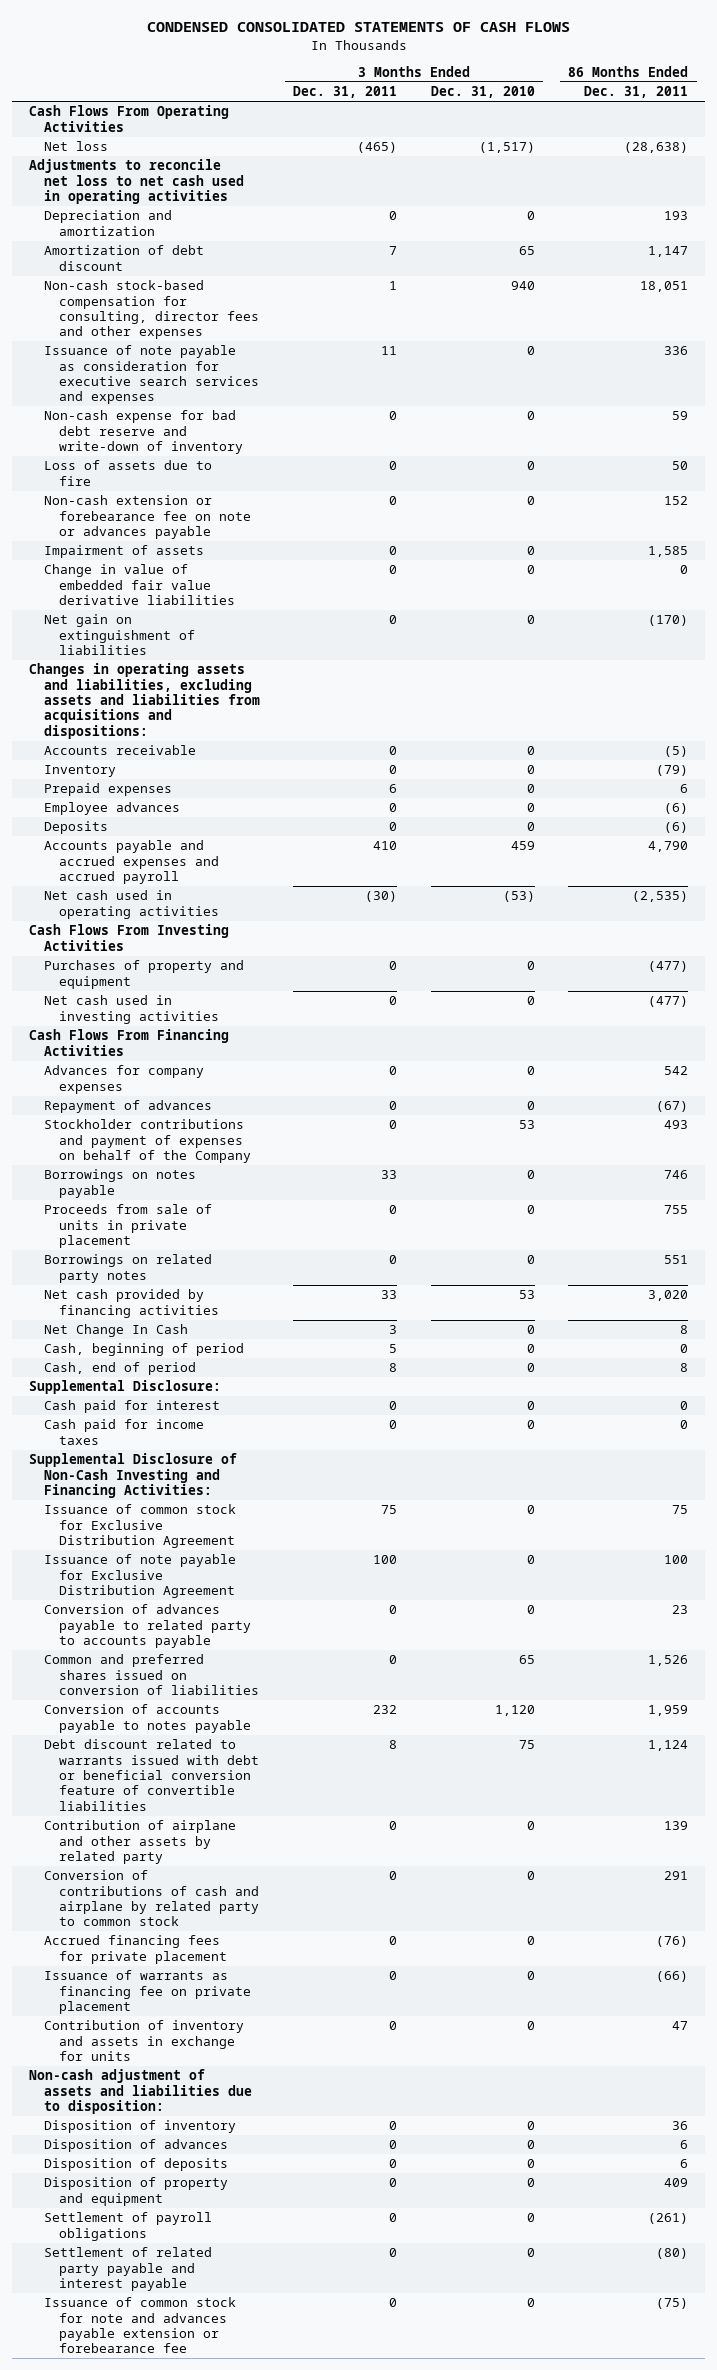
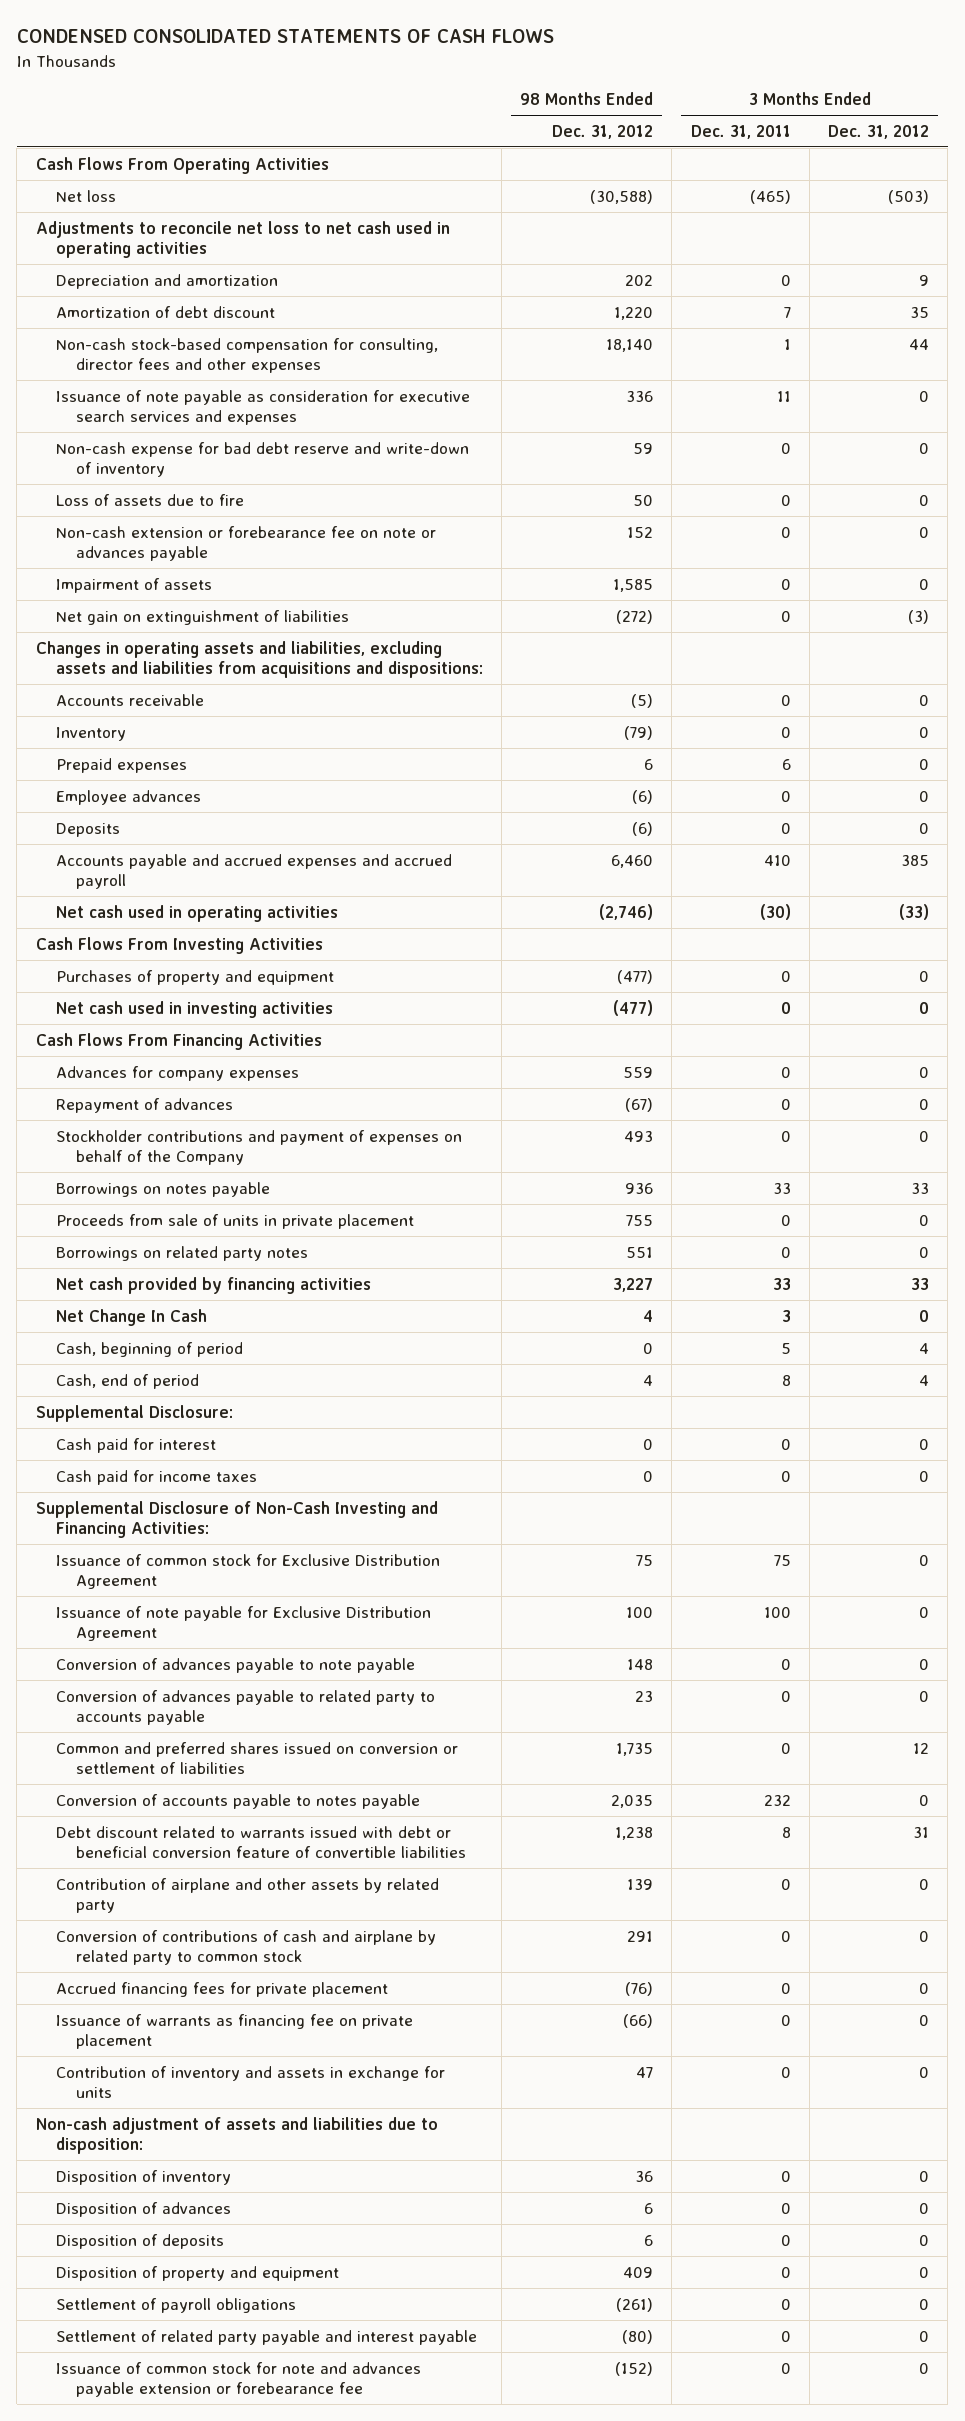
- | 3 Months Ended Dec. 31, 2011 | 3 Months Ended Dec. 31, 2010 | 86 Months Ended Dec. 31, 2011
+ | 98 Months Ended Dec. 31, 2012 | 3 Months Ended Dec. 31, 2011 | 3 Months Ended Dec. 31, 2012
- Change in value of embedded fair value derivative liabilities | 0 | 0 | 0
+ Conversion of advances payable to note payable | 148 | 0 | 0
- Common and preferred shares issued on conversion of liabilities | 0 | 65 | 1,526
+ Common and preferred shares issued on conversion or settlement of liabilities | 1,735 | 0 | 12

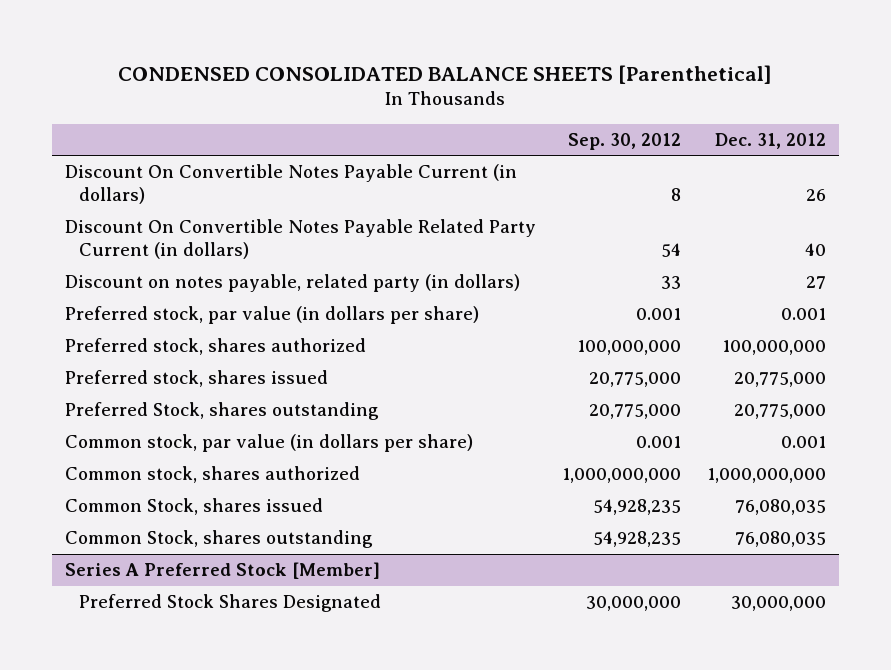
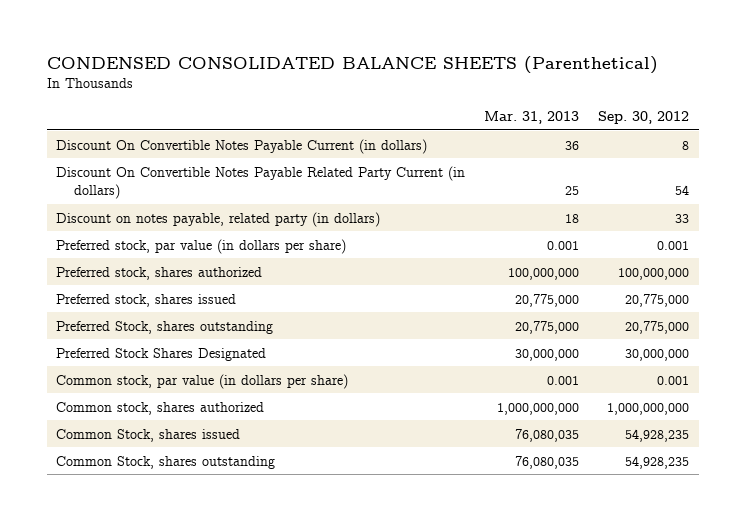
- CONDENSED CONSOLIDATED BALANCE SHEETS [Parenthetical]
+ CONDENSED CONSOLIDATED BALANCE SHEETS (Parenthetical)
- | Sep. 30, 2012 | Dec. 31, 2012
+ | Mar. 31, 2013 | Sep. 30, 2012
+ Preferred Stock Shares Designated | 30,000,000 | 30,000,000
- Series A Preferred Stock [Member]
- Preferred Stock Shares Designated | 30,000,000 | 30,000,000

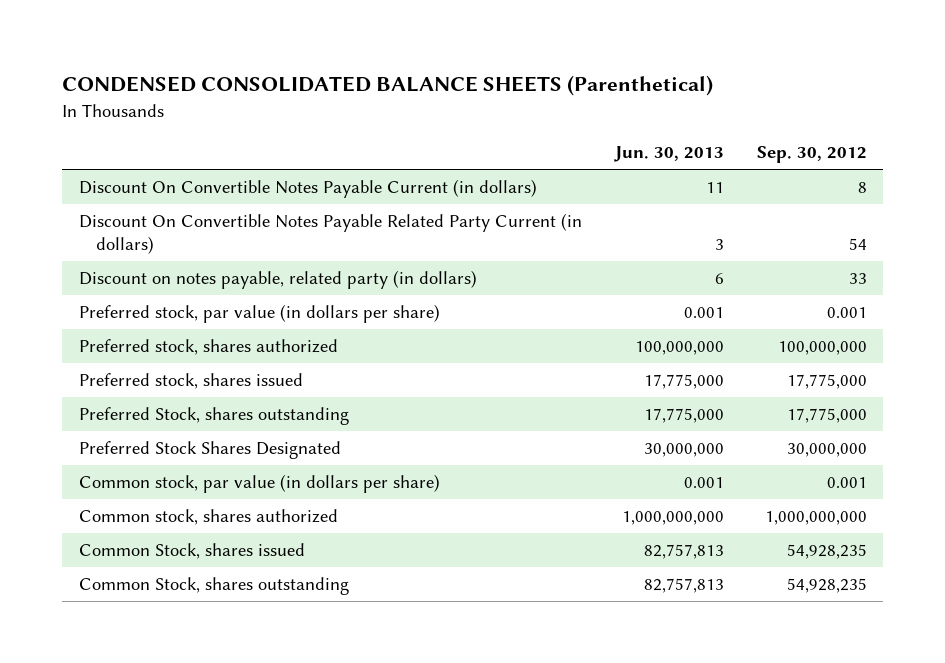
- | Mar. 31, 2013 | Sep. 30, 2012
+ | Jun. 30, 2013 | Sep. 30, 2012
- Preferred stock, shares issued | 20,775,000 | 20,775,000
- Preferred Stock, shares outstanding | 20,775,000 | 20,775,000
+ Preferred stock, shares issued | 17,775,000 | 17,775,000
+ Preferred Stock, shares outstanding | 17,775,000 | 17,775,000

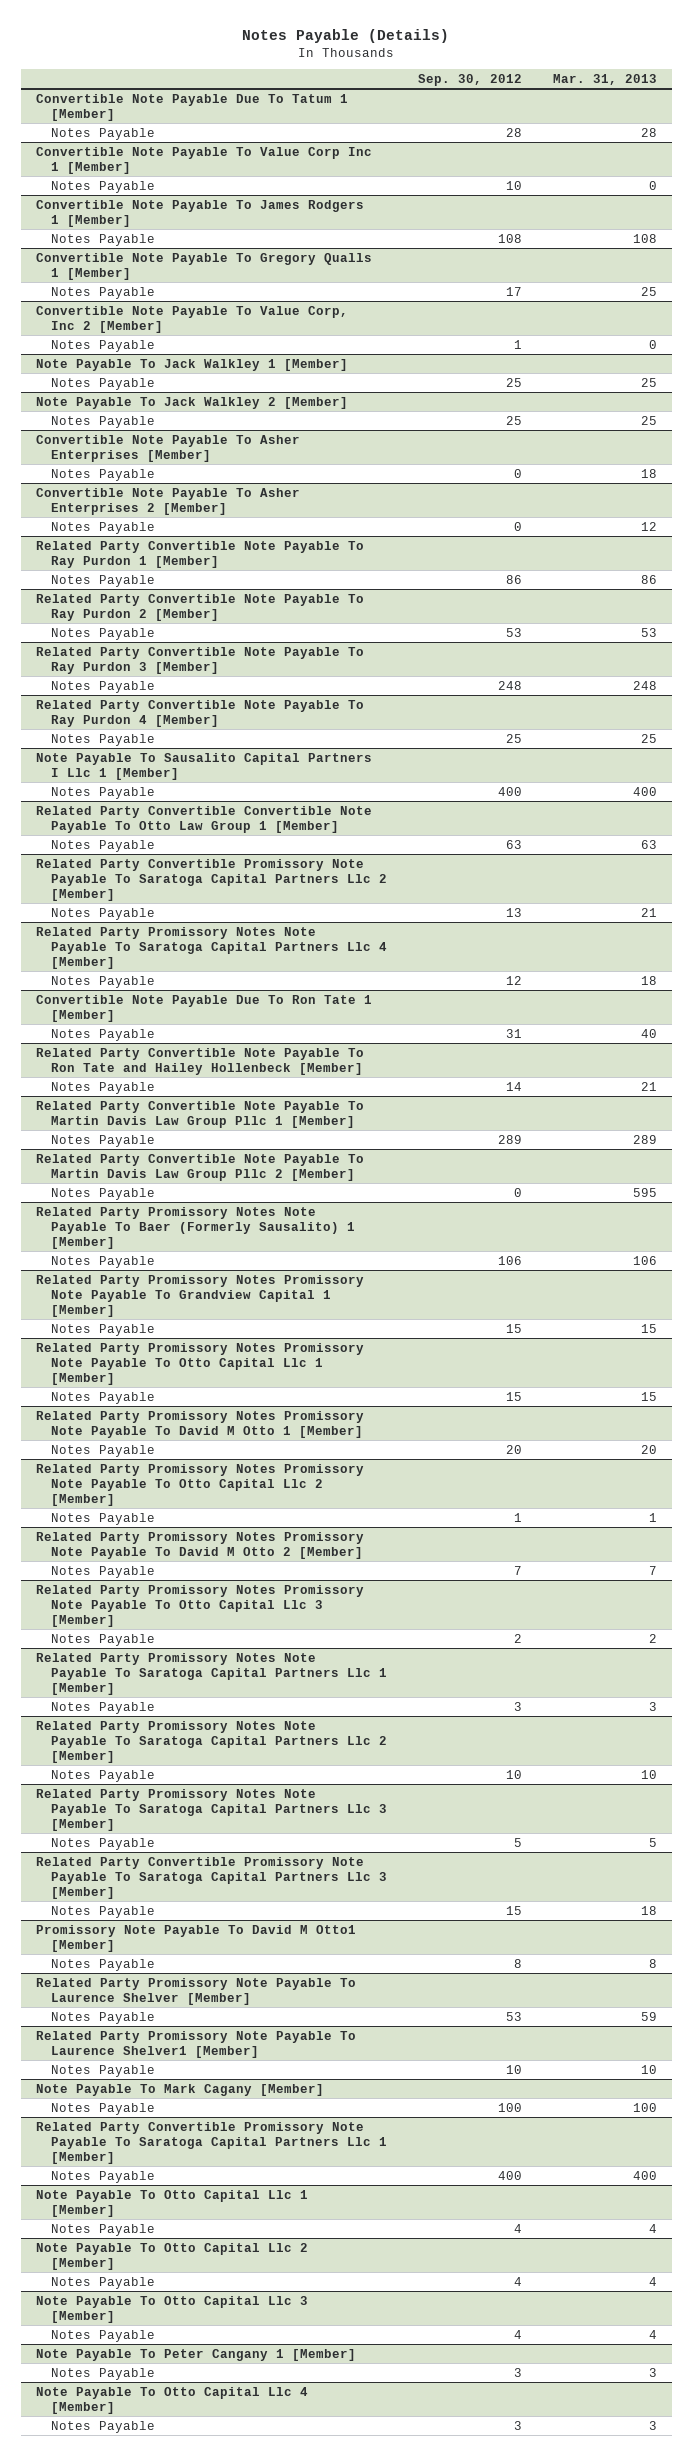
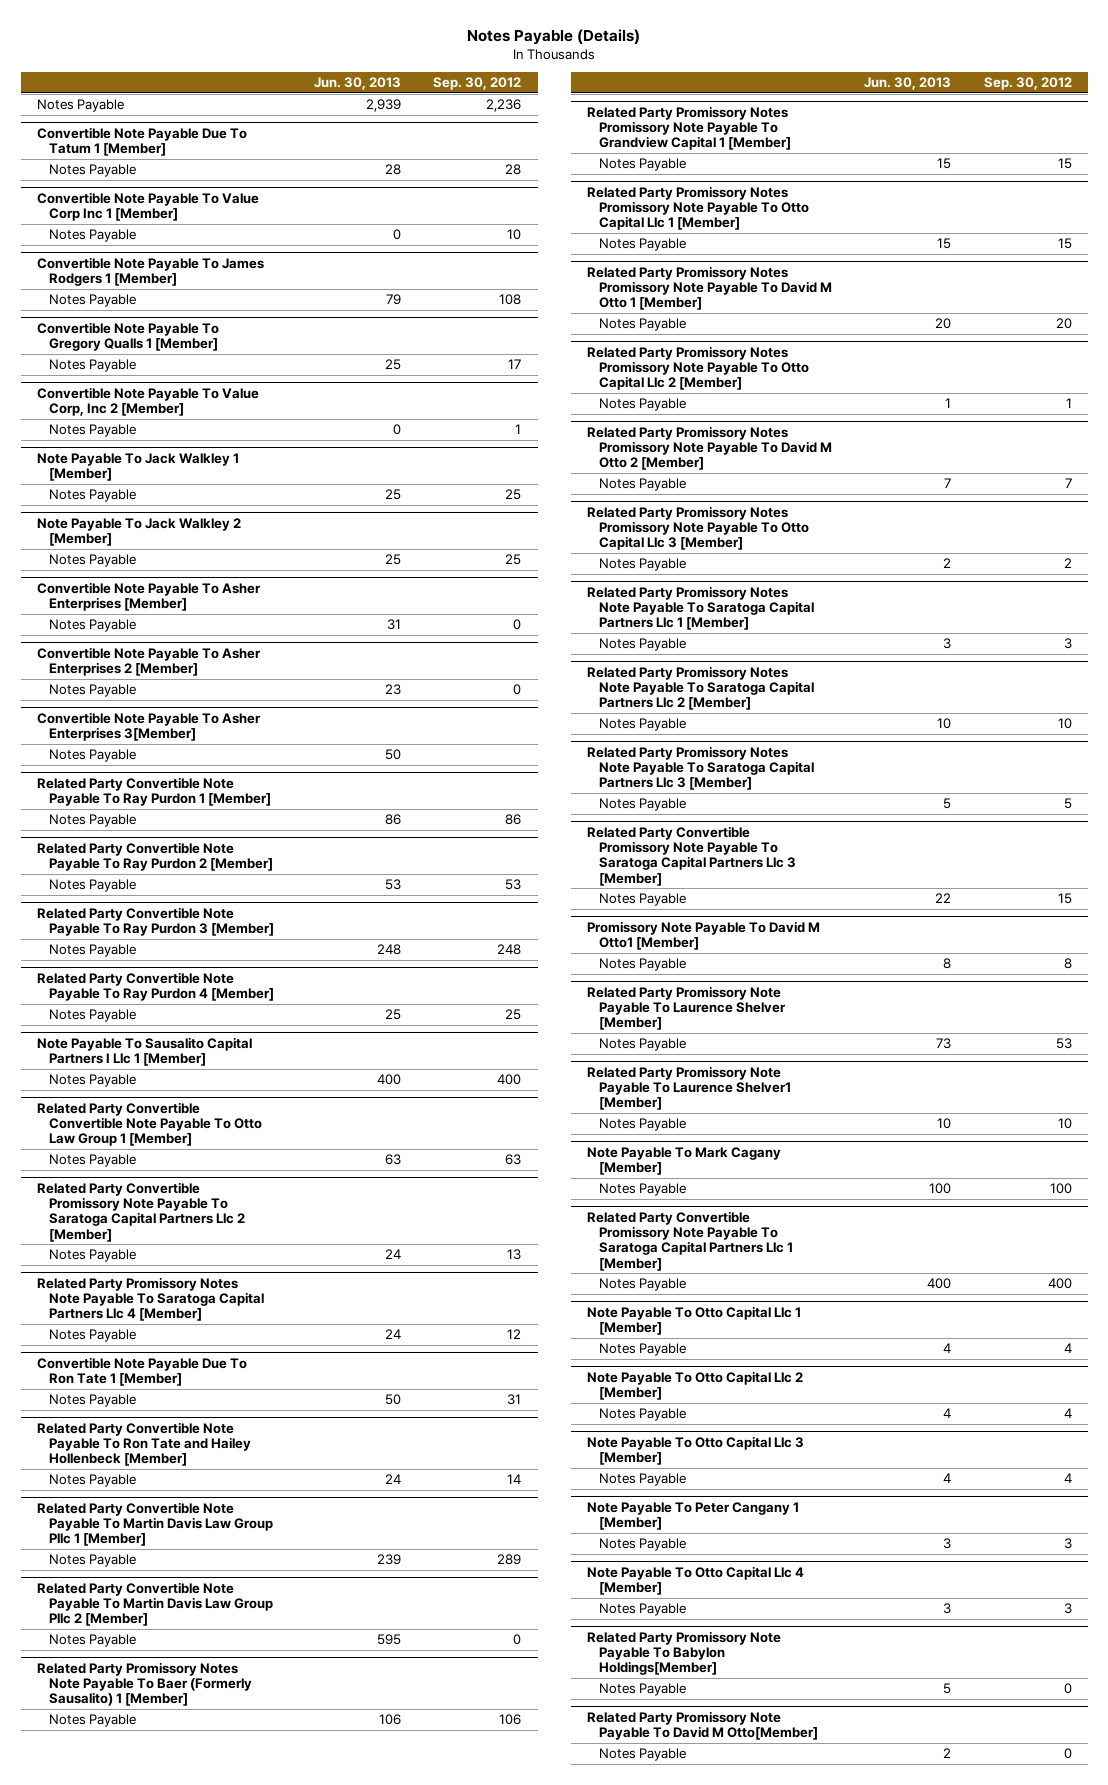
- | Sep. 30, 2012 | Mar. 31, 2013
+ | Jun. 30, 2013 | Sep. 30, 2012
+ Notes Payable | 2,939 | 2,236
+ Convertible Note Payable To Asher Enterprises 3[Member]
+ Notes Payable | 50 |
+ Related Party Promissory Note Payable To Babylon Holdings[Member]
+ Notes Payable | 5 | 0
+ Related Party Promissory Note Payable To David M Otto[Member]
+ Notes Payable | 2 | 0

